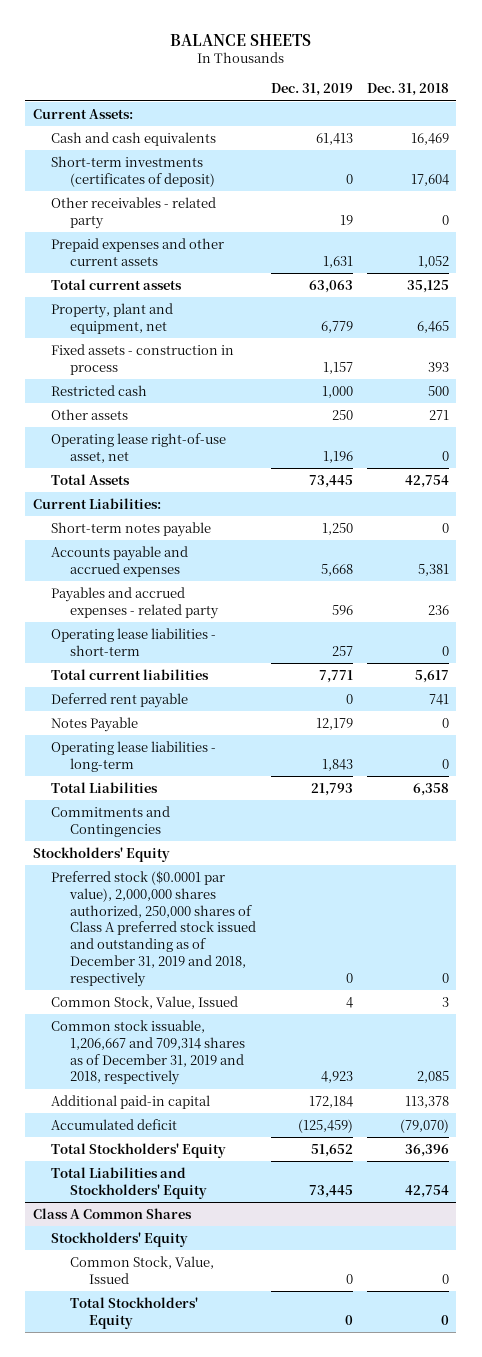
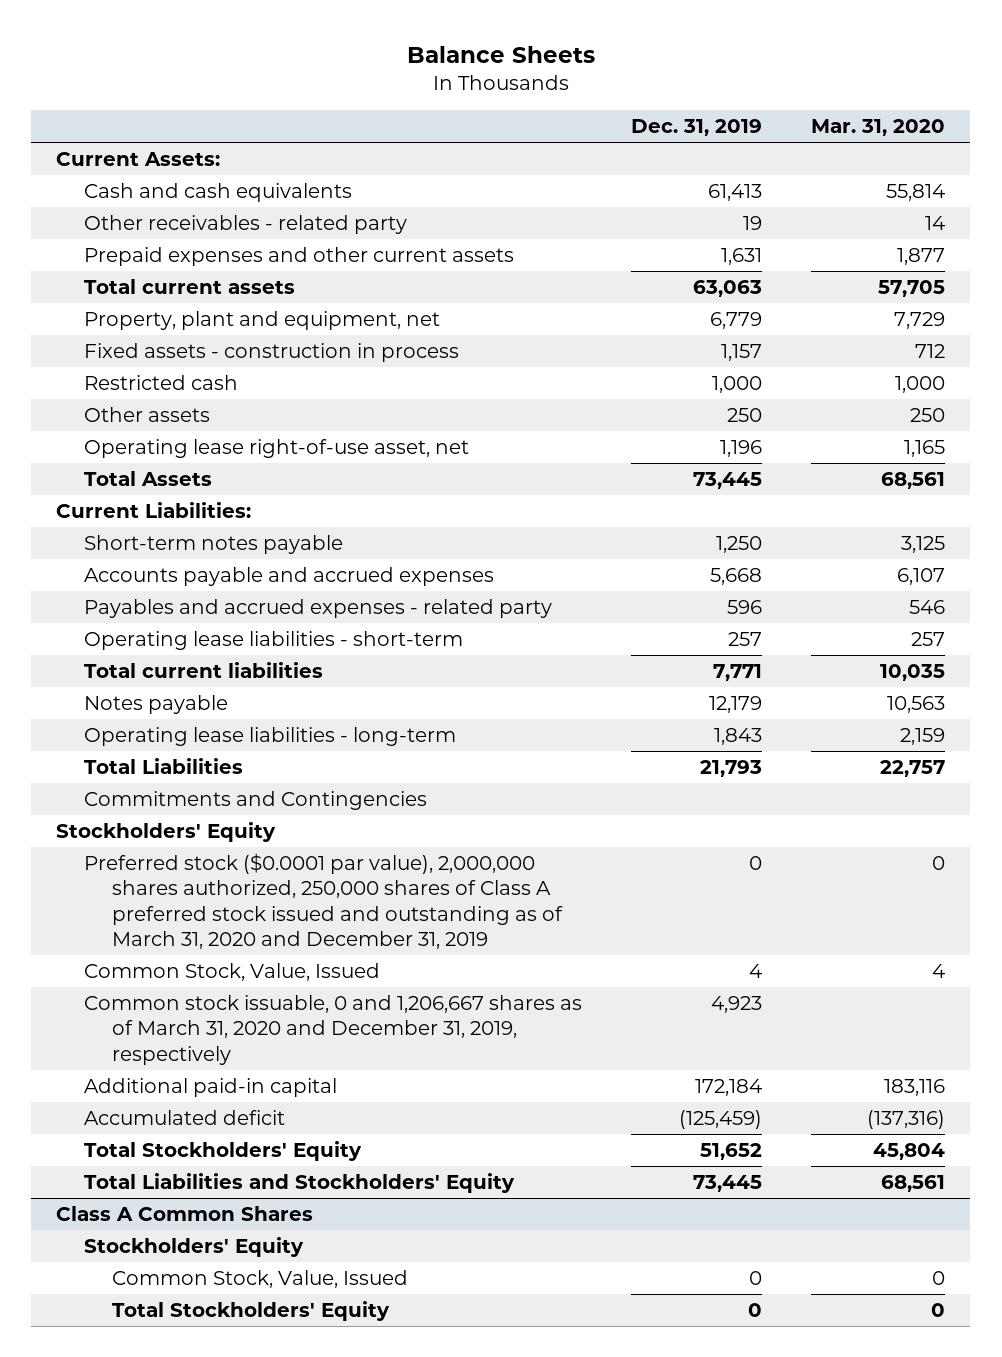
- BALANCE SHEETS
+ Balance Sheets
- | Dec. 31, 2019 | Dec. 31, 2018
+ | Dec. 31, 2019 | Mar. 31, 2020
- Short-term investments (certificates of deposit) | 0 | 17,604
- Deferred rent payable | 0 | 741
- Notes Payable | 12,179 | 0
+ Notes payable | 12,179 | 10,563
- Preferred stock ($0.0001 par value), 2,000,000 shares authorized, 250,000 shares of Class A preferred stock issued and outstanding as of December 31, 2019 and 2018, respectively | 0 | 0
+ Preferred stock ($0.0001 par value), 2,000,000 shares authorized, 250,000 shares of Class A preferred stock issued and outstanding as of March 31, 2020 and December 31, 2019 | 0 | 0
- Common stock issuable, 1,206,667 and 709,314 shares as of December 31, 2019 and 2018, respectively | 4,923 | 2,085
+ Common stock issuable, 0 and 1,206,667 shares as of March 31, 2020 and December 31, 2019, respectively | 4,923 |

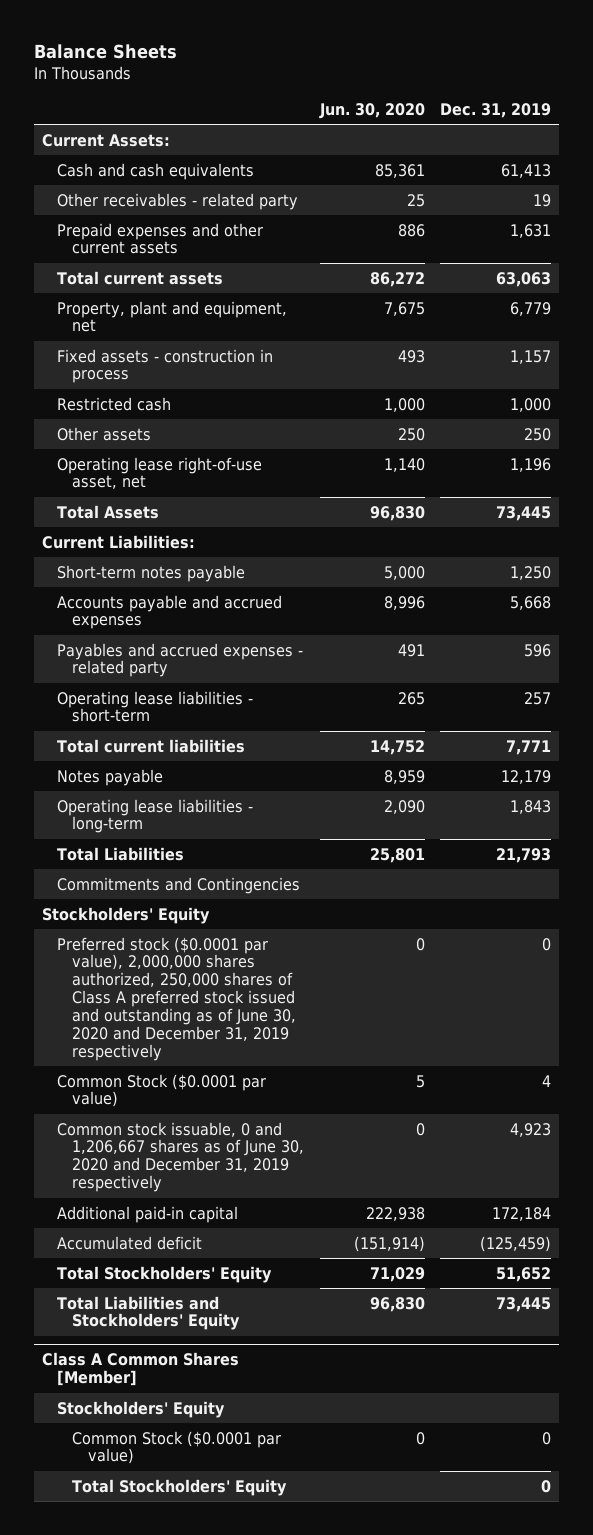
- | Dec. 31, 2019 | Mar. 31, 2020
+ | Jun. 30, 2020 | Dec. 31, 2019
- Preferred stock ($0.0001 par value), 2,000,000 shares authorized, 250,000 shares of Class A preferred stock issued and outstanding as of March 31, 2020 and December 31, 2019 | 0 | 0
- Common Stock, Value, Issued | 4 | 4
- Common stock issuable, 0 and 1,206,667 shares as of March 31, 2020 and December 31, 2019, respectively | 4,923 |
+ Preferred stock ($0.0001 par value), 2,000,000 shares authorized, 250,000 shares of Class A preferred stock issued and outstanding as of June 30, 2020 and December 31, 2019 respectively | 0 | 0
+ Common Stock ($0.0001 par value) | 5 | 4
+ Common stock issuable, 0 and 1,206,667 shares as of June 30, 2020 and December 31, 2019 respectively | 0 | 4,923
- Class A Common Shares
+ Class A Common Shares [Member]
- Common Stock, Value, Issued | 0 | 0
+ Common Stock ($0.0001 par value) | 0 | 0

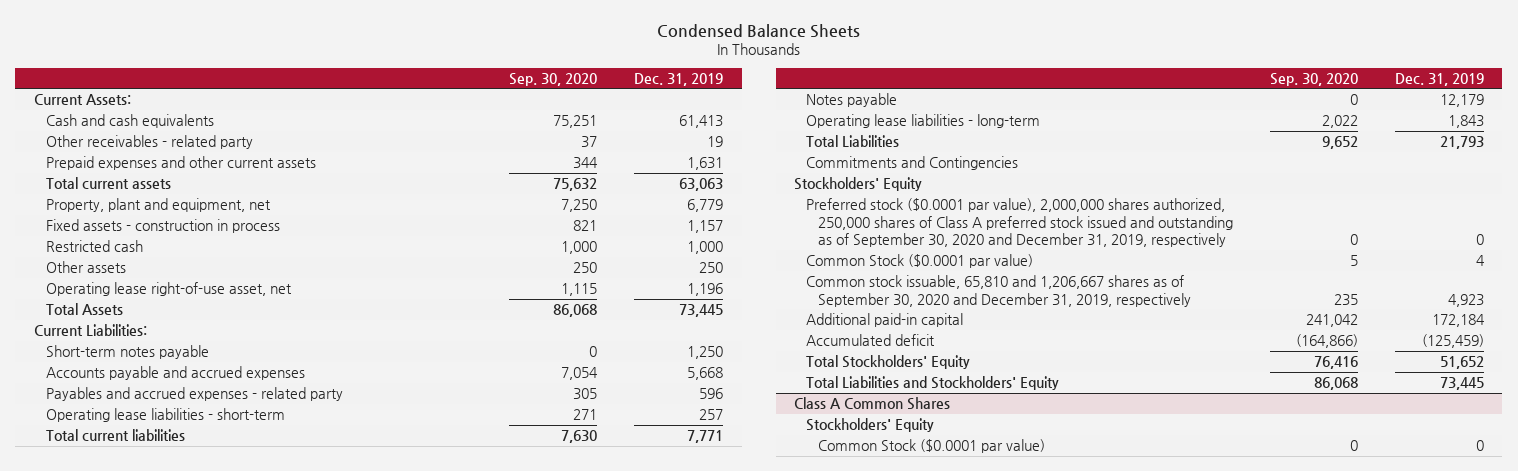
- Balance Sheets
+ Condensed Balance Sheets
- | Jun. 30, 2020 | Dec. 31, 2019
+ | Sep. 30, 2020 | Dec. 31, 2019
- Preferred stock ($0.0001 par value), 2,000,000 shares authorized, 250,000 shares of Class A preferred stock issued and outstanding as of June 30, 2020 and December 31, 2019 respectively | 0 | 0
+ Preferred stock ($0.0001 par value), 2,000,000 shares authorized, 250,000 shares of Class A preferred stock issued and outstanding as of September 30, 2020 and December 31, 2019, respectively | 0 | 0
- Common stock issuable, 0 and 1,206,667 shares as of June 30, 2020 and December 31, 2019 respectively | 0 | 4,923
+ Common stock issuable, 65,810 and 1,206,667 shares as of September 30, 2020 and December 31, 2019, respectively | 235 | 4,923
- Class A Common Shares [Member]
+ Class A Common Shares
- Total Stockholders' Equity | | 0

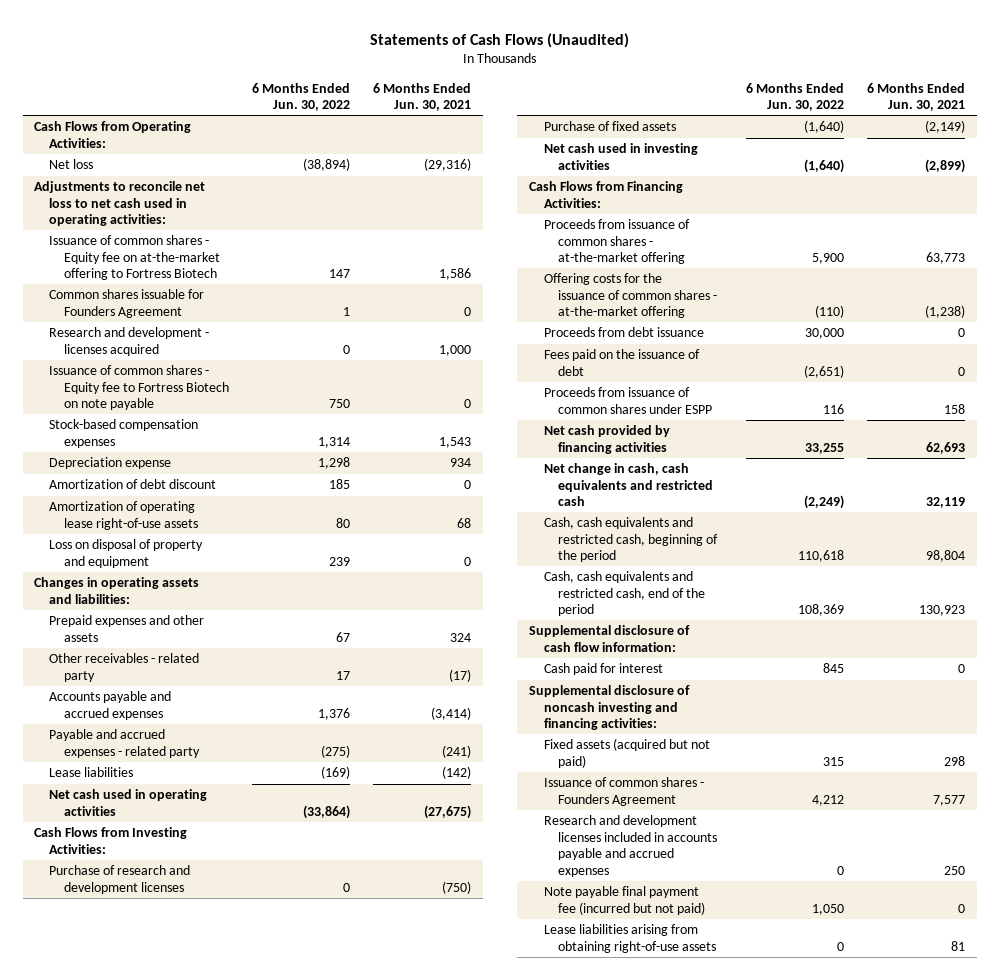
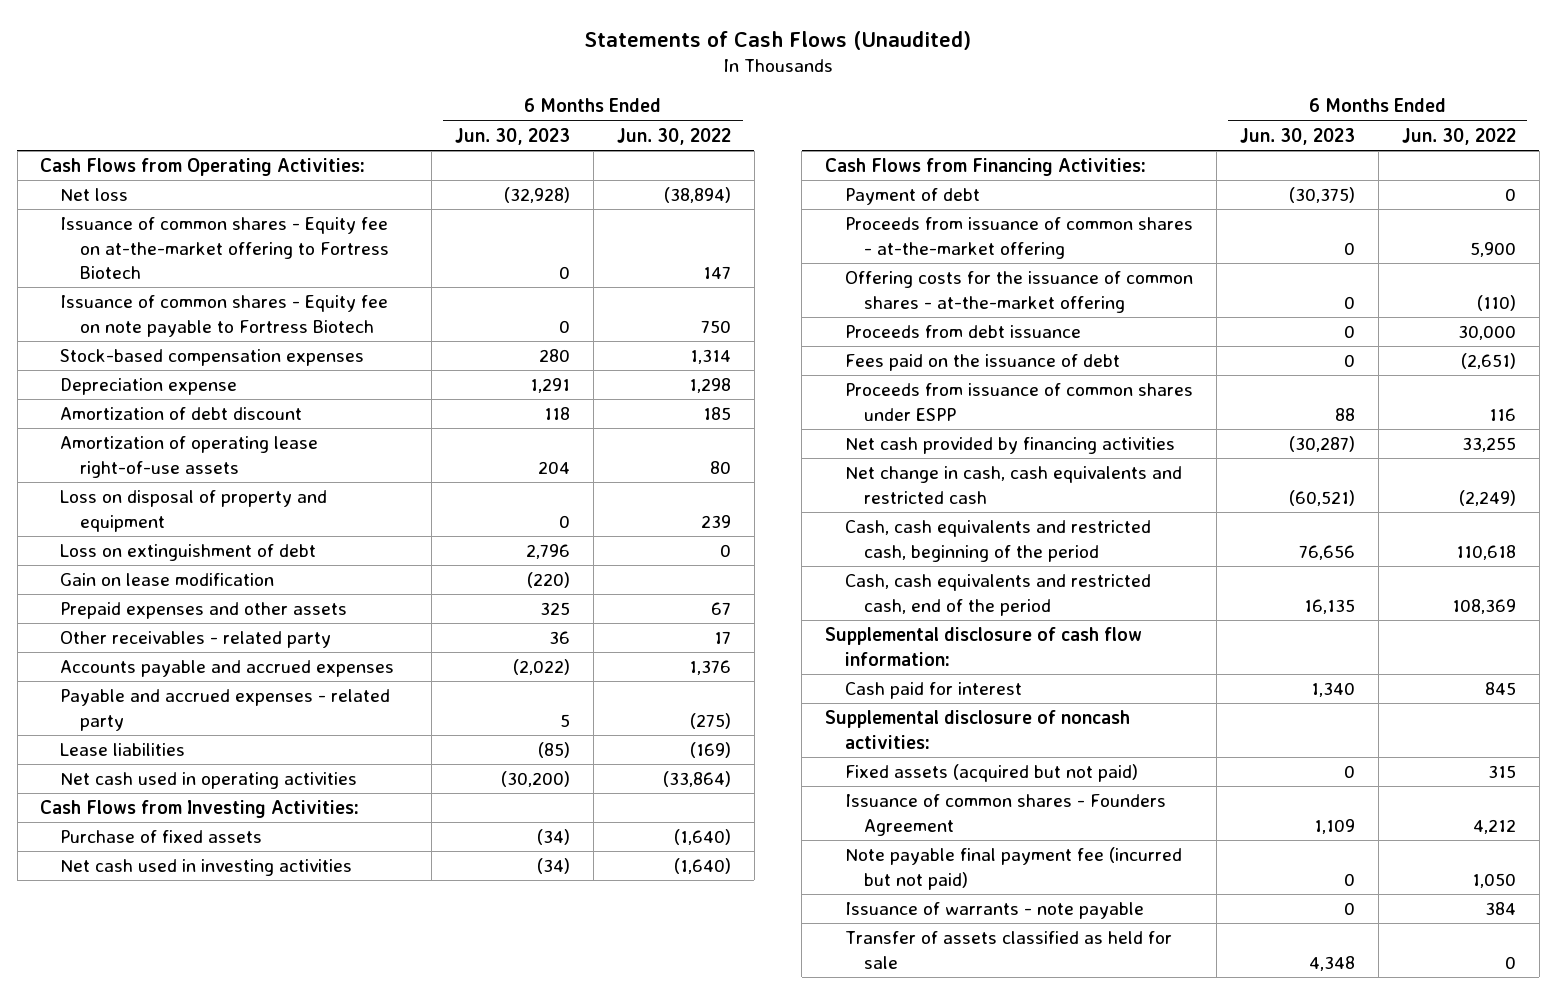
- | 6 Months Ended Jun. 30, 2022 | 6 Months Ended Jun. 30, 2021
+ | 6 Months Ended Jun. 30, 2023 | 6 Months Ended Jun. 30, 2022
- Adjustments to reconcile net loss to net cash used in operating activities:
- Common shares issuable for Founders Agreement | 1 | 0
- Research and development - licenses acquired | 0 | 1,000
- Issuance of common shares - Equity fee to Fortress Biotech on note payable | 750 | 0
+ Issuance of common shares - Equity fee on note payable to Fortress Biotech | 0 | 750
- Changes in operating assets and liabilities:
+ Loss on extinguishment of debt | 2,796 | 0
+ Gain on lease modification | (220) |
- Purchase of research and development licenses | 0 | (750)
+ Payment of debt | (30,375) | 0
- Supplemental disclosure of noncash investing and financing activities:
+ Supplemental disclosure of noncash activities:
- Research and development licenses included in accounts payable and accrued expenses | 0 | 250
- Lease liabilities arising from obtaining right-of-use assets | 0 | 81
+ Issuance of warrants - note payable | 0 | 384
+ Transfer of assets classified as held for sale | 4,348 | 0

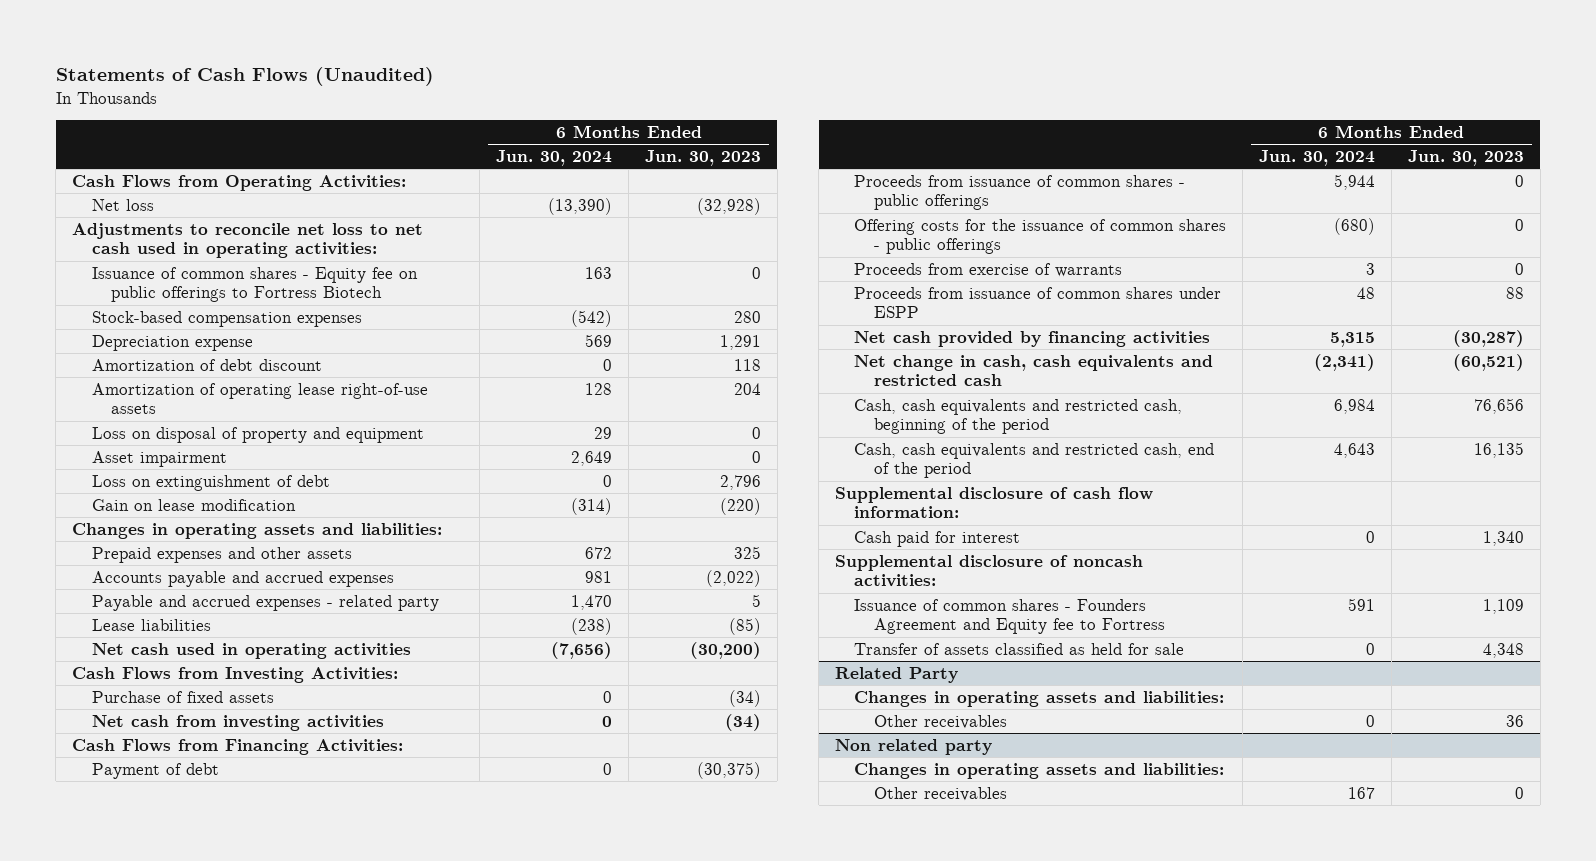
- | 6 Months Ended Jun. 30, 2023 | 6 Months Ended Jun. 30, 2022
+ | 6 Months Ended Jun. 30, 2024 | 6 Months Ended Jun. 30, 2023
- Issuance of common shares - Equity fee on at-the-market offering to Fortress Biotech | 0 | 147
- Issuance of common shares - Equity fee on note payable to Fortress Biotech | 0 | 750
+ Adjustments to reconcile net loss to net cash used in operating activities:
+ Issuance of common shares - Equity fee on public offerings to Fortress Biotech | 163 | 0
+ Asset impairment | 2,649 | 0
+ Changes in operating assets and liabilities:
- Other receivables - related party | 36 | 17
- Net cash used in investing activities | (34) | (1,640)
+ Net cash from investing activities | 0 | (34)
- Proceeds from issuance of common shares - at-the-market offering | 0 | 5,900
- Offering costs for the issuance of common shares - at-the-market offering | 0 | (110)
- Proceeds from debt issuance | 0 | 30,000
- Fees paid on the issuance of debt | 0 | (2,651)
+ Proceeds from issuance of common shares - public offerings | 5,944 | 0
+ Offering costs for the issuance of common shares - public offerings | (680) | 0
+ Proceeds from exercise of warrants | 3 | 0
- Fixed assets (acquired but not paid) | 0 | 315
- Issuance of common shares - Founders Agreement | 1,109 | 4,212
- Note payable final payment fee (incurred but not paid) | 0 | 1,050
- Issuance of warrants - note payable | 0 | 384
+ Issuance of common shares - Founders Agreement and Equity fee to Fortress | 591 | 1,109
+ Related Party
+ Changes in operating assets and liabilities:
+ Other receivables | 0 | 36
+ Non related party
+ Changes in operating assets and liabilities:
+ Other receivables | 167 | 0

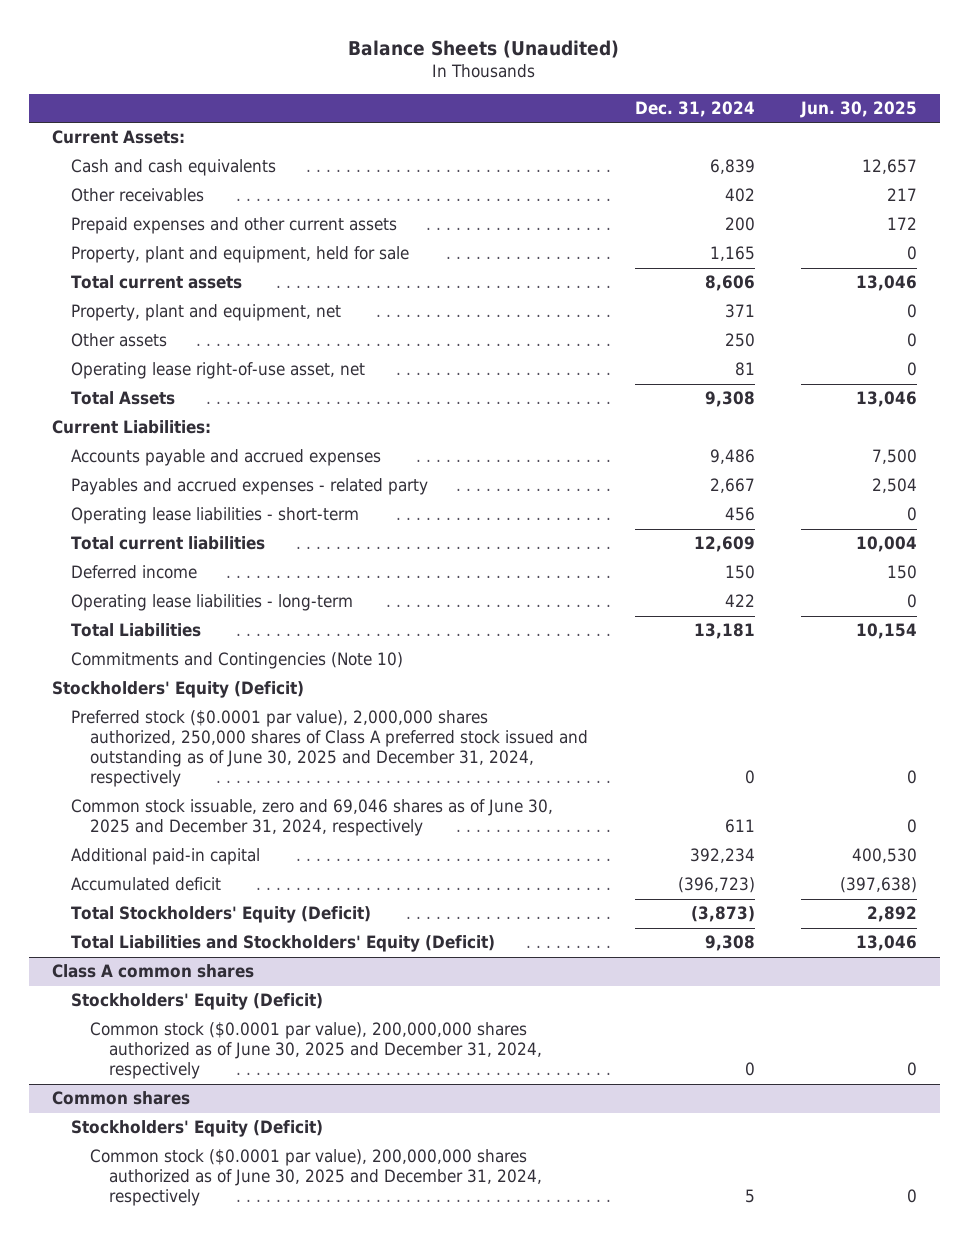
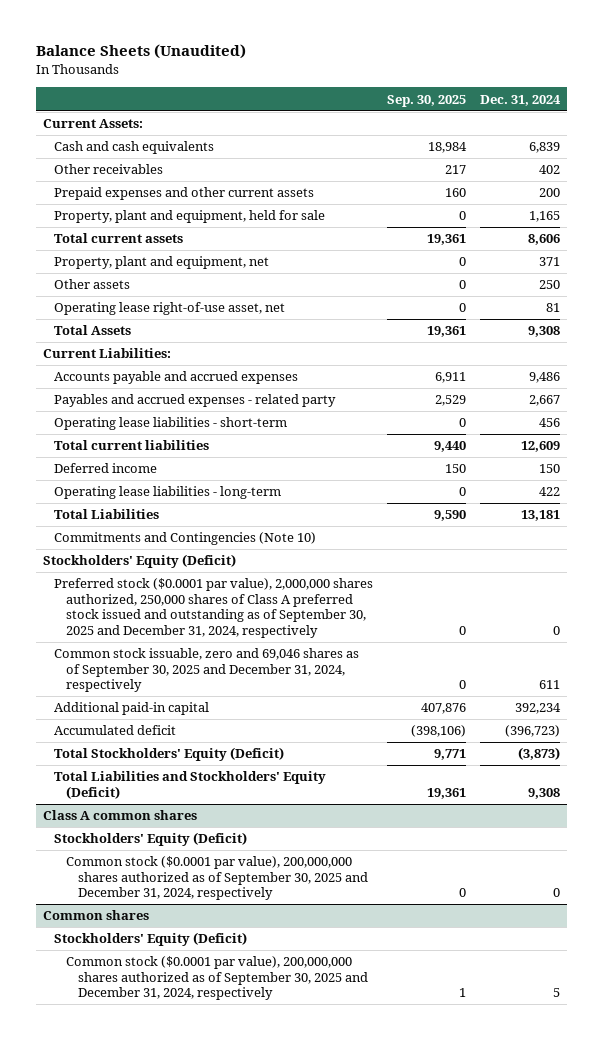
- | Dec. 31, 2024 | Jun. 30, 2025
+ | Sep. 30, 2025 | Dec. 31, 2024
- Preferred stock ($0.0001 par value), 2,000,000 shares authorized, 250,000 shares of Class A preferred stock issued and outstanding as of June 30, 2025 and December 31, 2024, respectively | 0 | 0
- Common stock issuable, zero and 69,046 shares as of June 30, 2025 and December 31, 2024, respectively | 611 | 0
+ Preferred stock ($0.0001 par value), 2,000,000 shares authorized, 250,000 shares of Class A preferred stock issued and outstanding as of September 30, 2025 and December 31, 2024, respectively | 0 | 0
+ Common stock issuable, zero and 69,046 shares as of September 30, 2025 and December 31, 2024, respectively | 0 | 611
@ Class A common shares
- Common stock ($0.0001 par value), 200,000,000 shares authorized as of June 30, 2025 and December 31, 2024, respectively | 0 | 0
+ Common stock ($0.0001 par value), 200,000,000 shares authorized as of September 30, 2025 and December 31, 2024, respectively | 0 | 0
@ Common shares
- Common stock ($0.0001 par value), 200,000,000 shares authorized as of June 30, 2025 and December 31, 2024, respectively | 5 | 0
+ Common stock ($0.0001 par value), 200,000,000 shares authorized as of September 30, 2025 and December 31, 2024, respectively | 1 | 5

